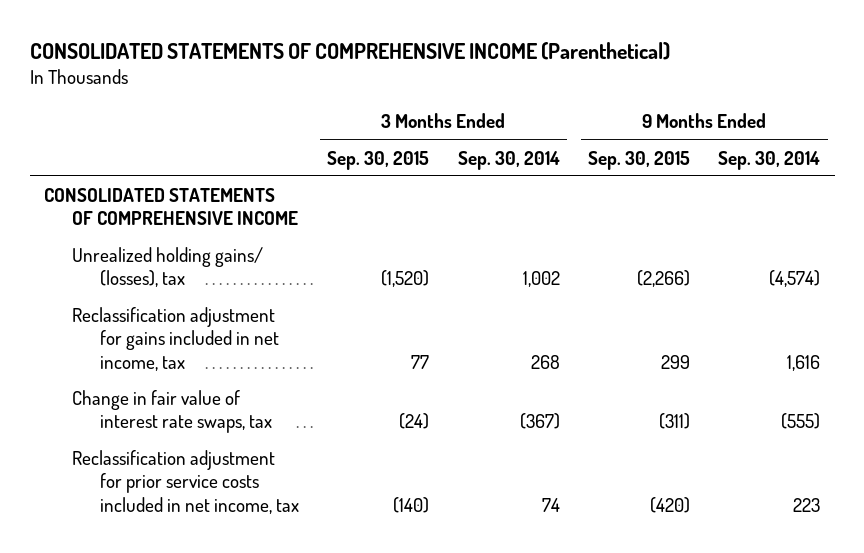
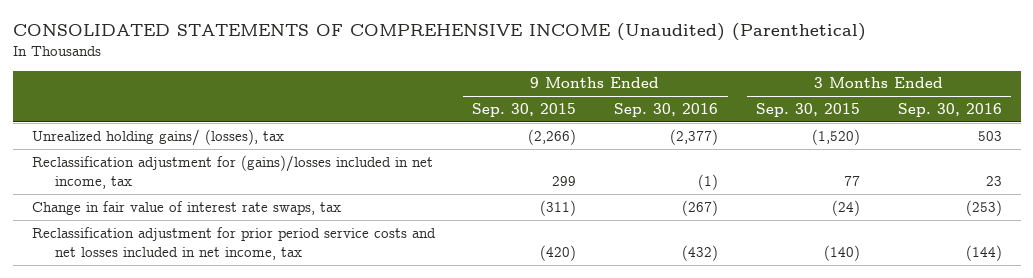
- CONSOLIDATED STATEMENTS OF COMPREHENSIVE INCOME (Parenthetical)
+ CONSOLIDATED STATEMENTS OF COMPREHENSIVE INCOME (Unaudited) (Parenthetical)
- | 3 Months Ended Sep. 30, 2015 | 3 Months Ended Sep. 30, 2014 | 9 Months Ended Sep. 30, 2015 | 9 Months Ended Sep. 30, 2014
+ | 9 Months Ended Sep. 30, 2015 | 9 Months Ended Sep. 30, 2016 | 3 Months Ended Sep. 30, 2015 | 3 Months Ended Sep. 30, 2016
- CONSOLIDATED STATEMENTS OF COMPREHENSIVE INCOME
- Reclassification adjustment for gains included in net income, tax | 77 | 268 | 299 | 1,616
+ Reclassification adjustment for (gains)/losses included in net income, tax | 299 | (1) | 77 | 23
- Reclassification adjustment for prior service costs included in net income, tax | (140) | 74 | (420) | 223
+ Reclassification adjustment for prior period service costs and net losses included in net income, tax | (420) | (432) | (140) | (144)

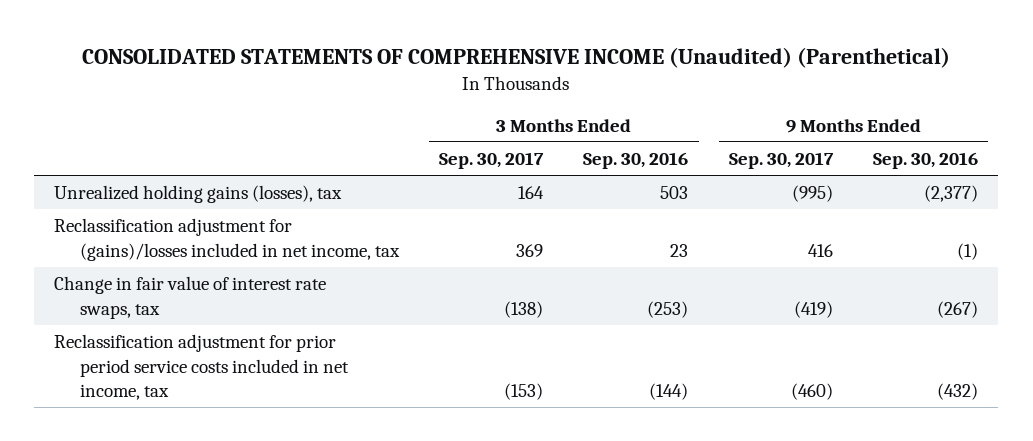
- | 9 Months Ended Sep. 30, 2015 | 9 Months Ended Sep. 30, 2016 | 3 Months Ended Sep. 30, 2015 | 3 Months Ended Sep. 30, 2016
+ | 3 Months Ended Sep. 30, 2017 | 3 Months Ended Sep. 30, 2016 | 9 Months Ended Sep. 30, 2017 | 9 Months Ended Sep. 30, 2016
- Unrealized holding gains/ (losses), tax | (2,266) | (2,377) | (1,520) | 503
+ Unrealized holding gains (losses), tax | 164 | 503 | (995) | (2,377)
- Reclassification adjustment for prior period service costs and net losses included in net income, tax | (420) | (432) | (140) | (144)
+ Reclassification adjustment for prior period service costs included in net income, tax | (153) | (144) | (460) | (432)

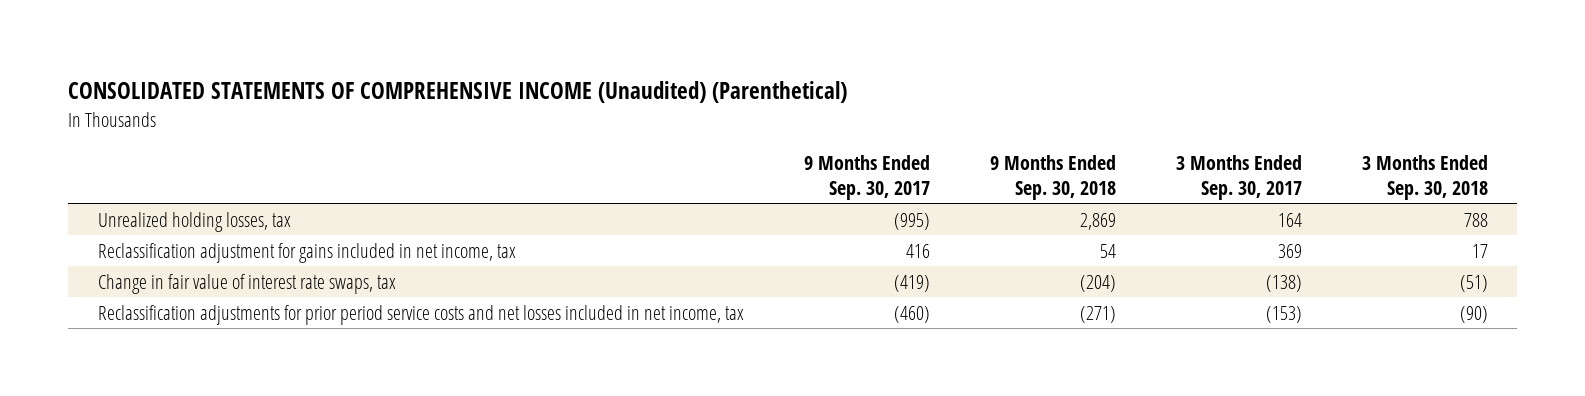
- | 3 Months Ended Sep. 30, 2017 | 3 Months Ended Sep. 30, 2016 | 9 Months Ended Sep. 30, 2017 | 9 Months Ended Sep. 30, 2016
+ | 9 Months Ended Sep. 30, 2017 | 9 Months Ended Sep. 30, 2018 | 3 Months Ended Sep. 30, 2017 | 3 Months Ended Sep. 30, 2018
- Unrealized holding gains (losses), tax | 164 | 503 | (995) | (2,377)
- Reclassification adjustment for (gains)/losses included in net income, tax | 369 | 23 | 416 | (1)
+ Unrealized holding losses, tax | (995) | 2,869 | 164 | 788
+ Reclassification adjustment for gains included in net income, tax | 416 | 54 | 369 | 17
- Reclassification adjustment for prior period service costs included in net income, tax | (153) | (144) | (460) | (432)
+ Reclassification adjustments for prior period service costs and net losses included in net income, tax | (460) | (271) | (153) | (90)

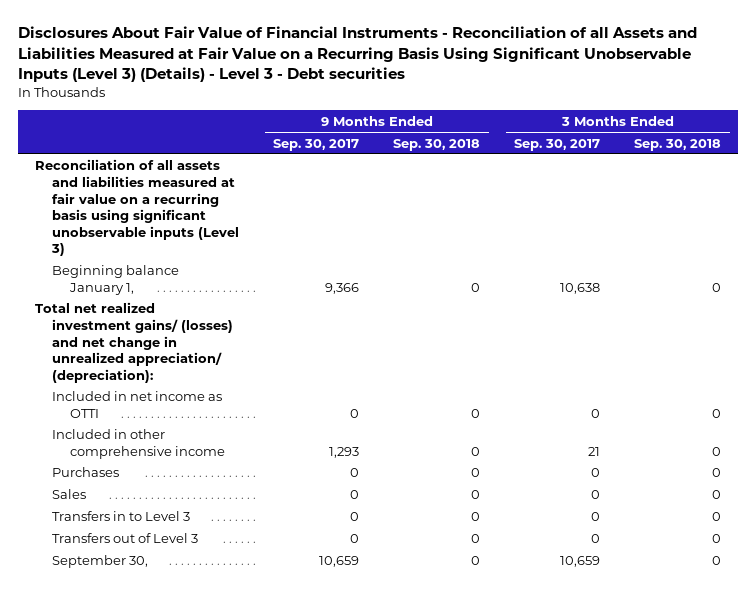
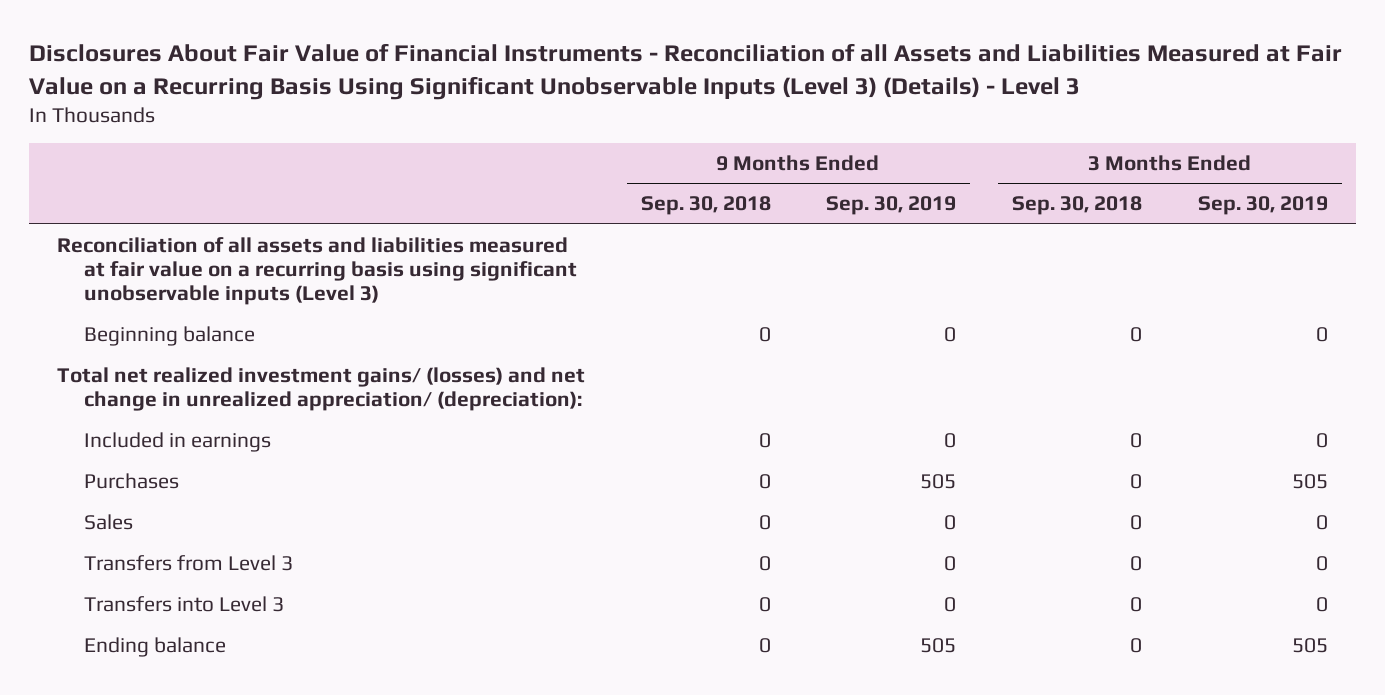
- Disclosures About Fair Value of Financial Instruments - Reconciliation of all Assets and Liabilities Measured at Fair Value on a Recurring Basis Using Significant Unobservable Inputs (Level 3) (Details) - Level 3 - Debt securities
+ Disclosures About Fair Value of Financial Instruments - Reconciliation of all Assets and Liabilities Measured at Fair Value on a Recurring Basis Using Significant Unobservable Inputs (Level 3) (Details) - Level 3
- | 9 Months Ended Sep. 30, 2017 | 9 Months Ended Sep. 30, 2018 | 3 Months Ended Sep. 30, 2017 | 3 Months Ended Sep. 30, 2018
+ | 9 Months Ended Sep. 30, 2018 | 9 Months Ended Sep. 30, 2019 | 3 Months Ended Sep. 30, 2018 | 3 Months Ended Sep. 30, 2019
- Beginning balance January 1, | 9,366 | 0 | 10,638 | 0
+ Beginning balance | 0 | 0 | 0 | 0
- Included in net income as OTTI | 0 | 0 | 0 | 0
- Included in other comprehensive income | 1,293 | 0 | 21 | 0
+ Included in earnings | 0 | 0 | 0 | 0
- Transfers in to Level 3 | 0 | 0 | 0 | 0
- Transfers out of Level 3 | 0 | 0 | 0 | 0
- September 30, | 10,659 | 0 | 10,659 | 0
+ Transfers from Level 3 | 0 | 0 | 0 | 0
+ Transfers into Level 3 | 0 | 0 | 0 | 0
+ Ending balance | 0 | 505 | 0 | 505

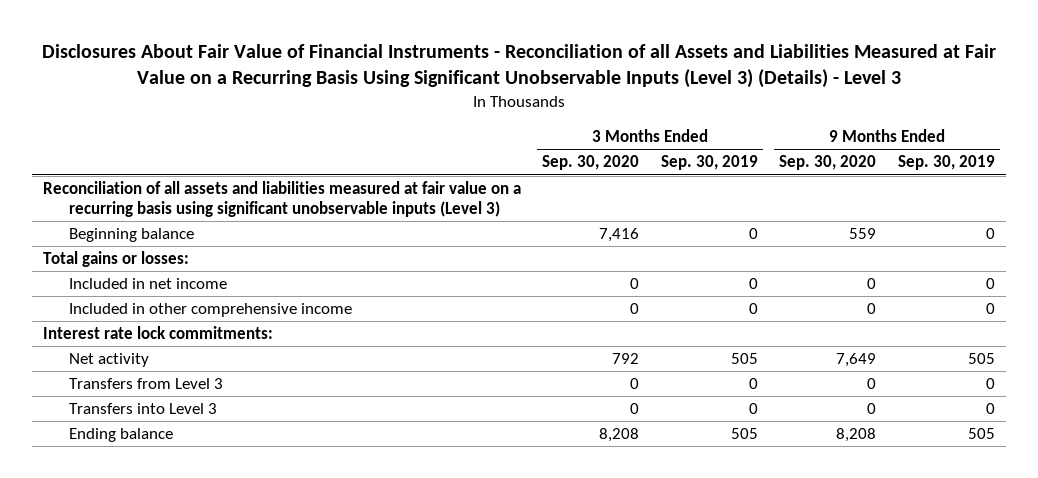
- | 9 Months Ended Sep. 30, 2018 | 9 Months Ended Sep. 30, 2019 | 3 Months Ended Sep. 30, 2018 | 3 Months Ended Sep. 30, 2019
+ | 3 Months Ended Sep. 30, 2020 | 3 Months Ended Sep. 30, 2019 | 9 Months Ended Sep. 30, 2020 | 9 Months Ended Sep. 30, 2019
- Total net realized investment gains/ (losses) and net change in unrealized appreciation/ (depreciation):
- Included in earnings | 0 | 0 | 0 | 0
- Purchases | 0 | 505 | 0 | 505
- Sales | 0 | 0 | 0 | 0
+ Total gains or losses:
+ Included in net income | 0 | 0 | 0 | 0
+ Included in other comprehensive income | 0 | 0 | 0 | 0
+ Interest rate lock commitments:
+ Net activity | 792 | 505 | 7,649 | 505

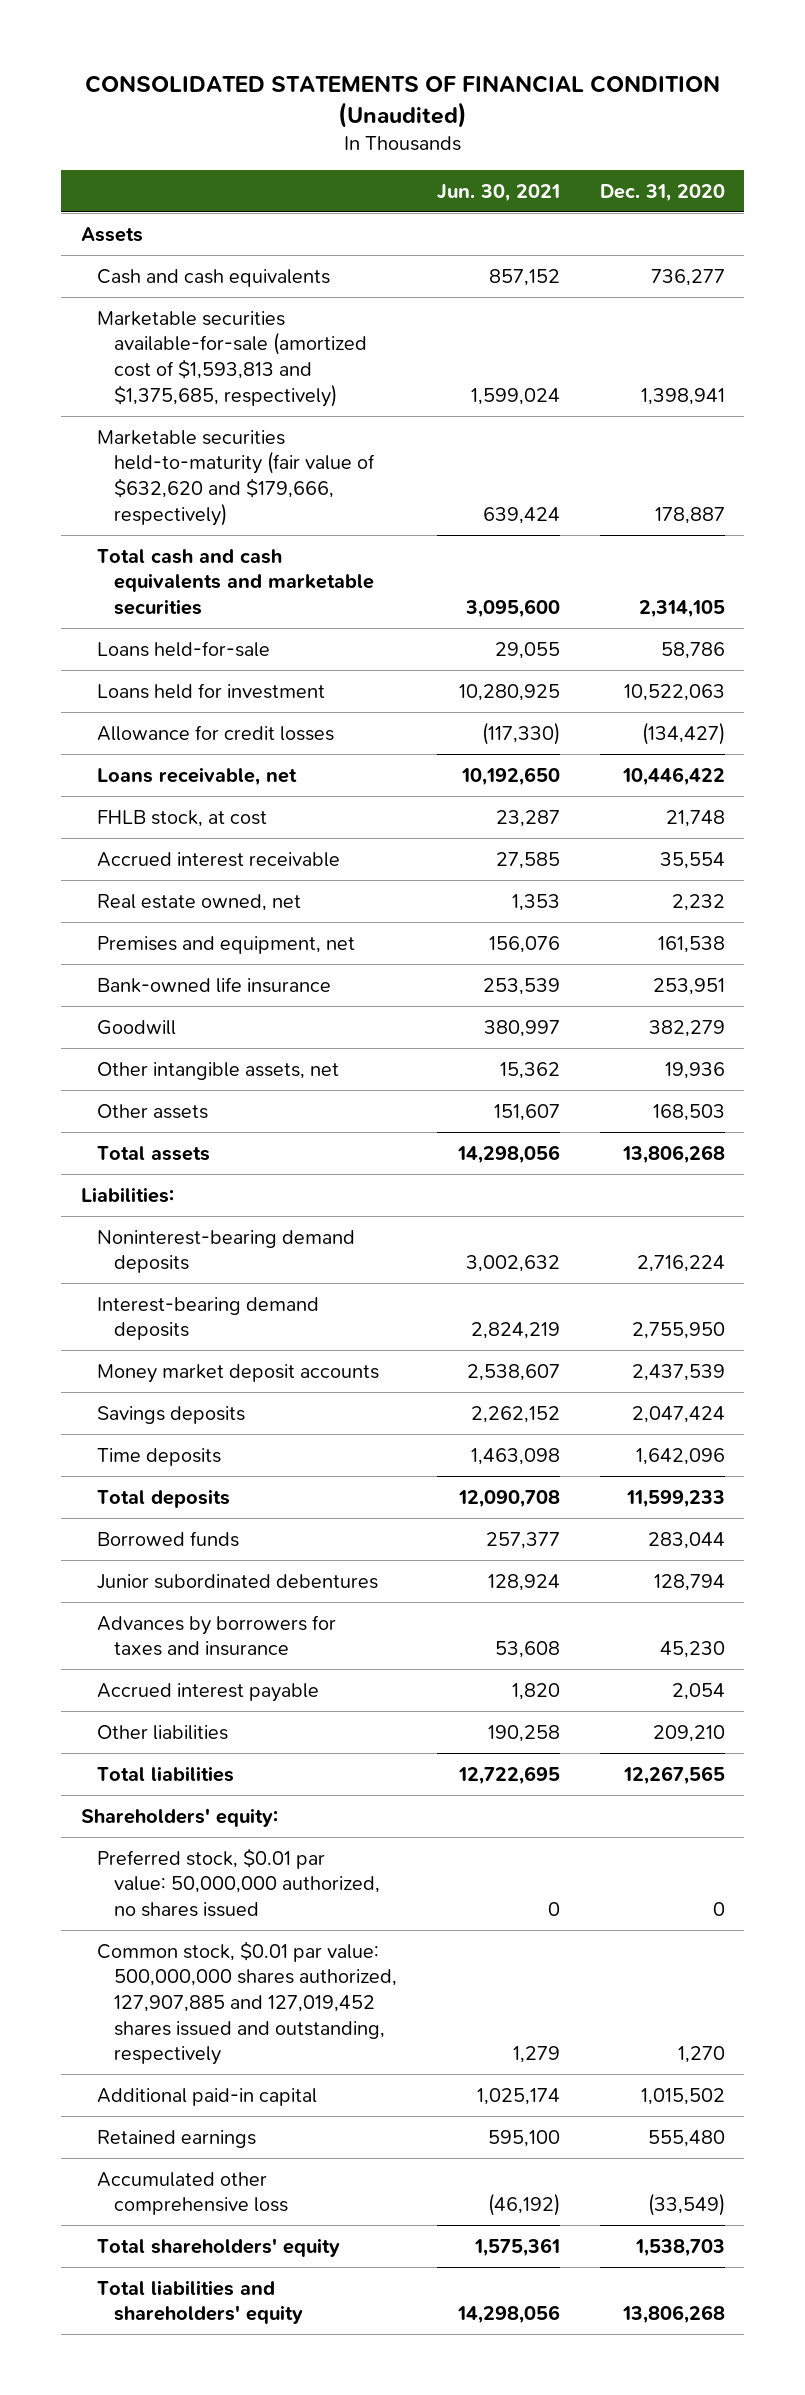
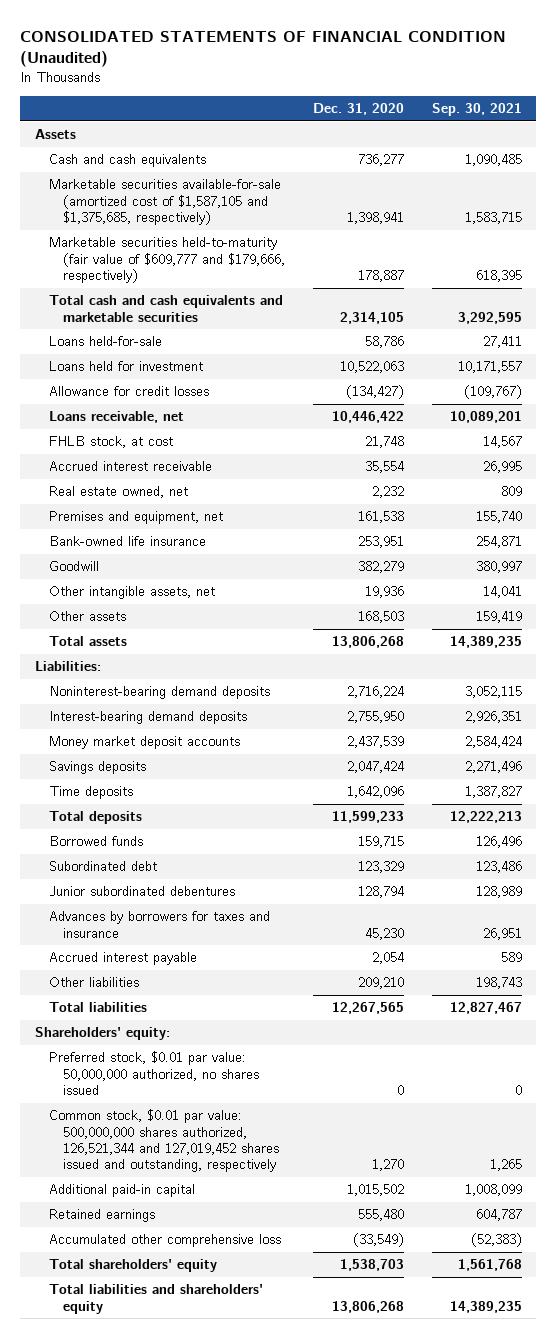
- | Jun. 30, 2021 | Dec. 31, 2020
+ | Dec. 31, 2020 | Sep. 30, 2021
- Marketable securities available-for-sale (amortized cost of $1,593,813 and $1,375,685, respectively) | 1,599,024 | 1,398,941
- Marketable securities held-to-maturity (fair value of $632,620 and $179,666, respectively) | 639,424 | 178,887
+ Marketable securities available-for-sale (amortized cost of $1,587,105 and $1,375,685, respectively) | 1,398,941 | 1,583,715
+ Marketable securities held-to-maturity (fair value of $609,777 and $179,666, respectively) | 178,887 | 618,395
- Borrowed funds | 257,377 | 283,044
+ Borrowed funds | 159,715 | 126,496
+ Subordinated debt | 123,329 | 123,486
- Common stock, $0.01 par value: 500,000,000 shares authorized, 127,907,885 and 127,019,452 shares issued and outstanding, respectively | 1,279 | 1,270
+ Common stock, $0.01 par value: 500,000,000 shares authorized, 126,521,344 and 127,019,452 shares issued and outstanding, respectively | 1,270 | 1,265

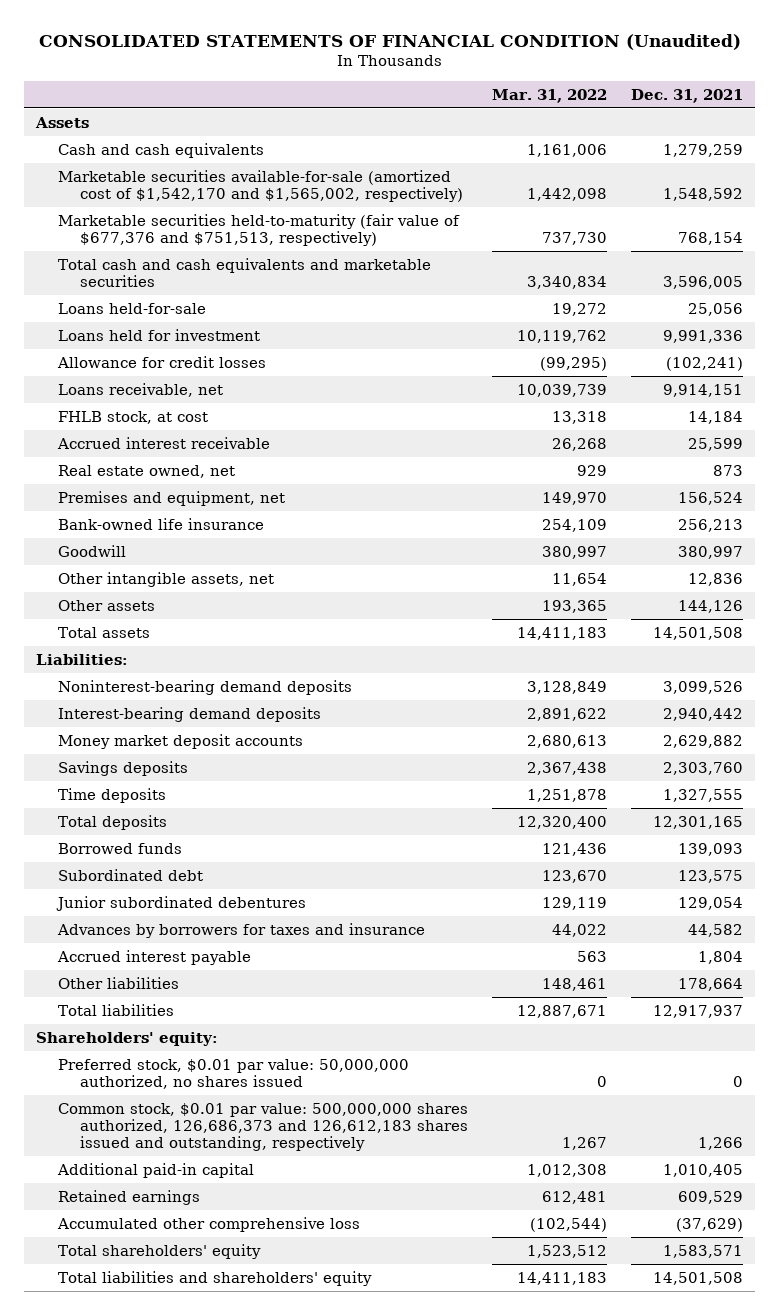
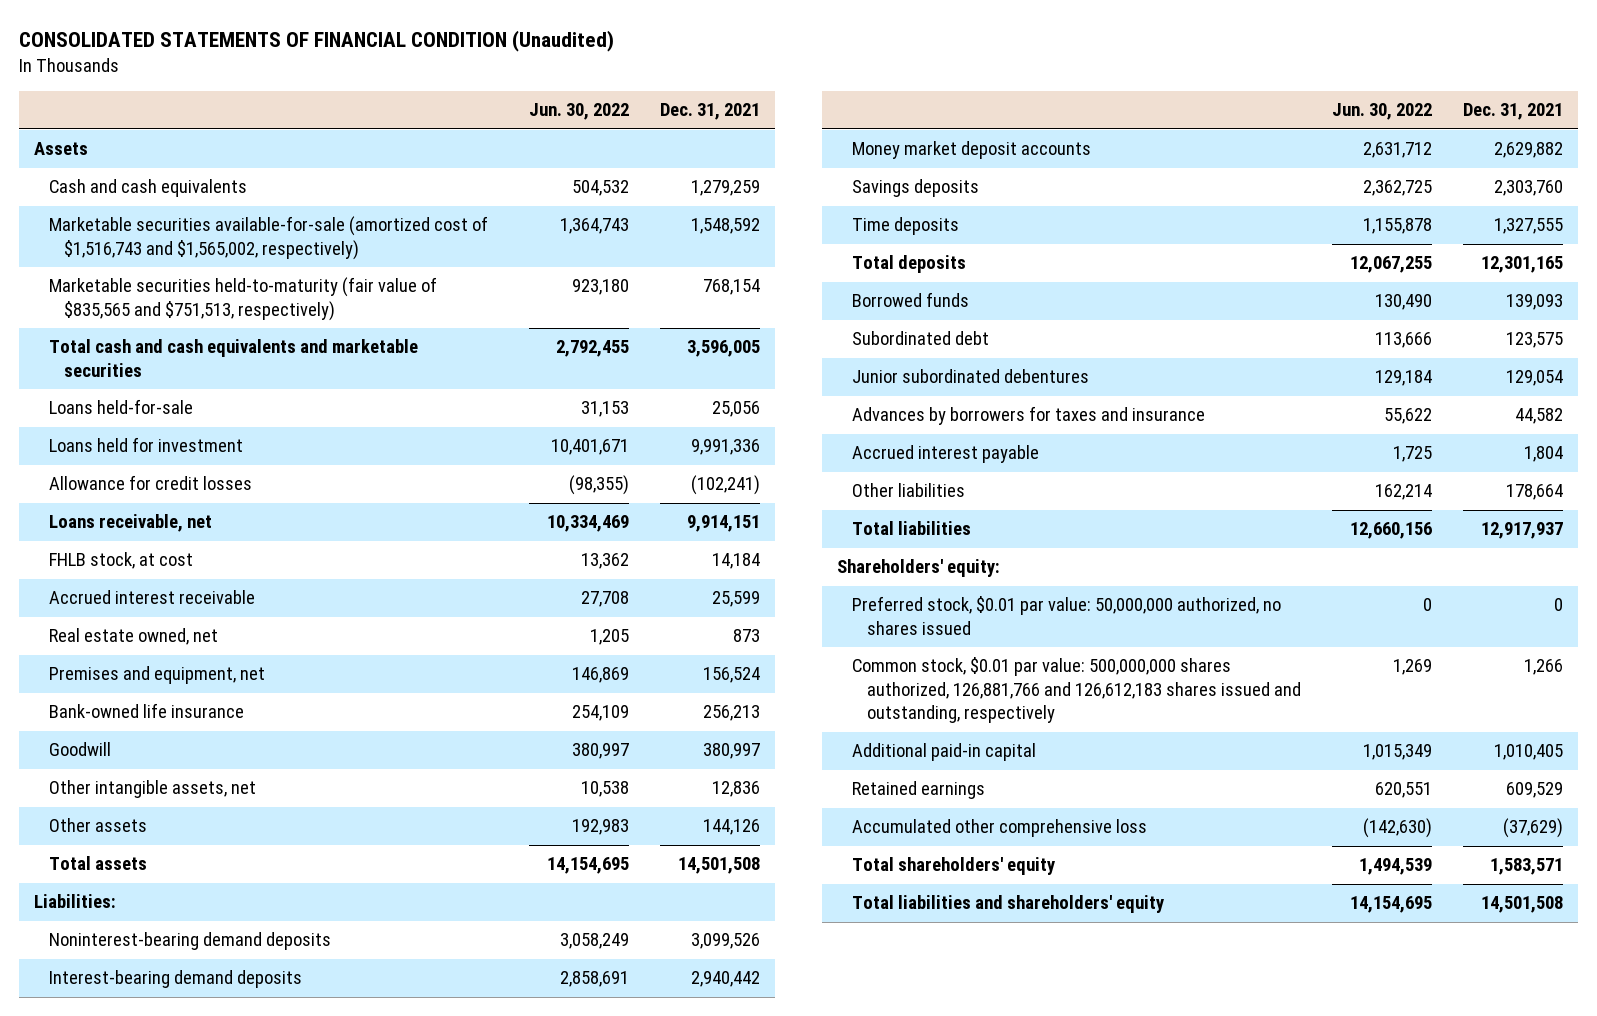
- | Mar. 31, 2022 | Dec. 31, 2021
+ | Jun. 30, 2022 | Dec. 31, 2021
- Marketable securities available-for-sale (amortized cost of $1,542,170 and $1,565,002, respectively) | 1,442,098 | 1,548,592
- Marketable securities held-to-maturity (fair value of $677,376 and $751,513, respectively) | 737,730 | 768,154
+ Marketable securities available-for-sale (amortized cost of $1,516,743 and $1,565,002, respectively) | 1,364,743 | 1,548,592
+ Marketable securities held-to-maturity (fair value of $835,565 and $751,513, respectively) | 923,180 | 768,154
- Common stock, $0.01 par value: 500,000,000 shares authorized, 126,686,373 and 126,612,183 shares issued and outstanding, respectively | 1,267 | 1,266
+ Common stock, $0.01 par value: 500,000,000 shares authorized, 126,881,766 and 126,612,183 shares issued and outstanding, respectively | 1,269 | 1,266

